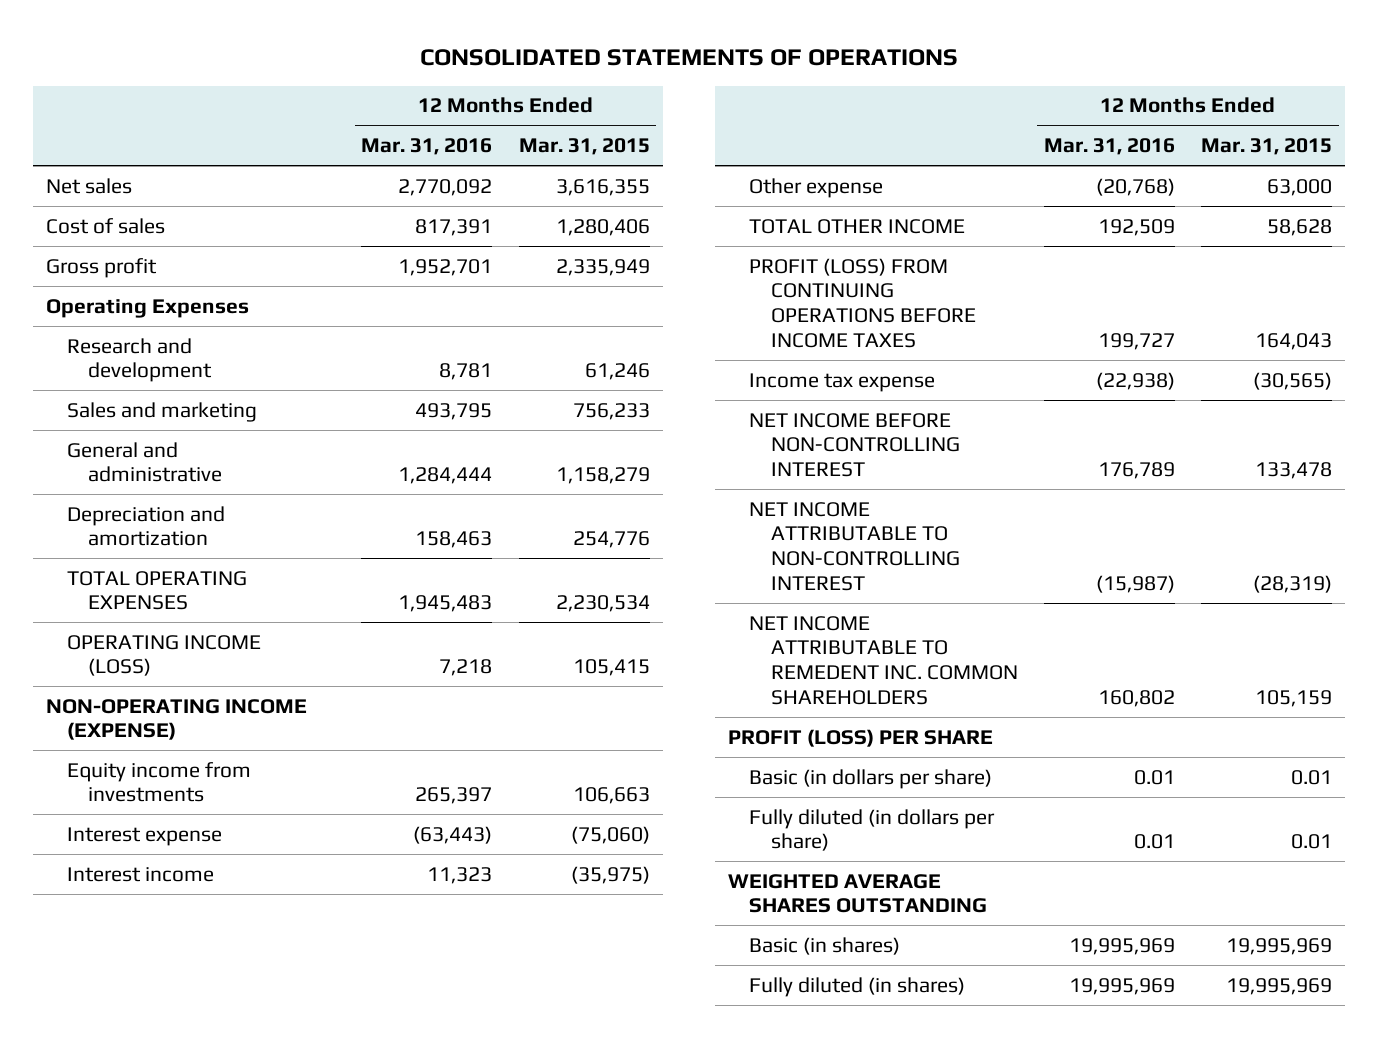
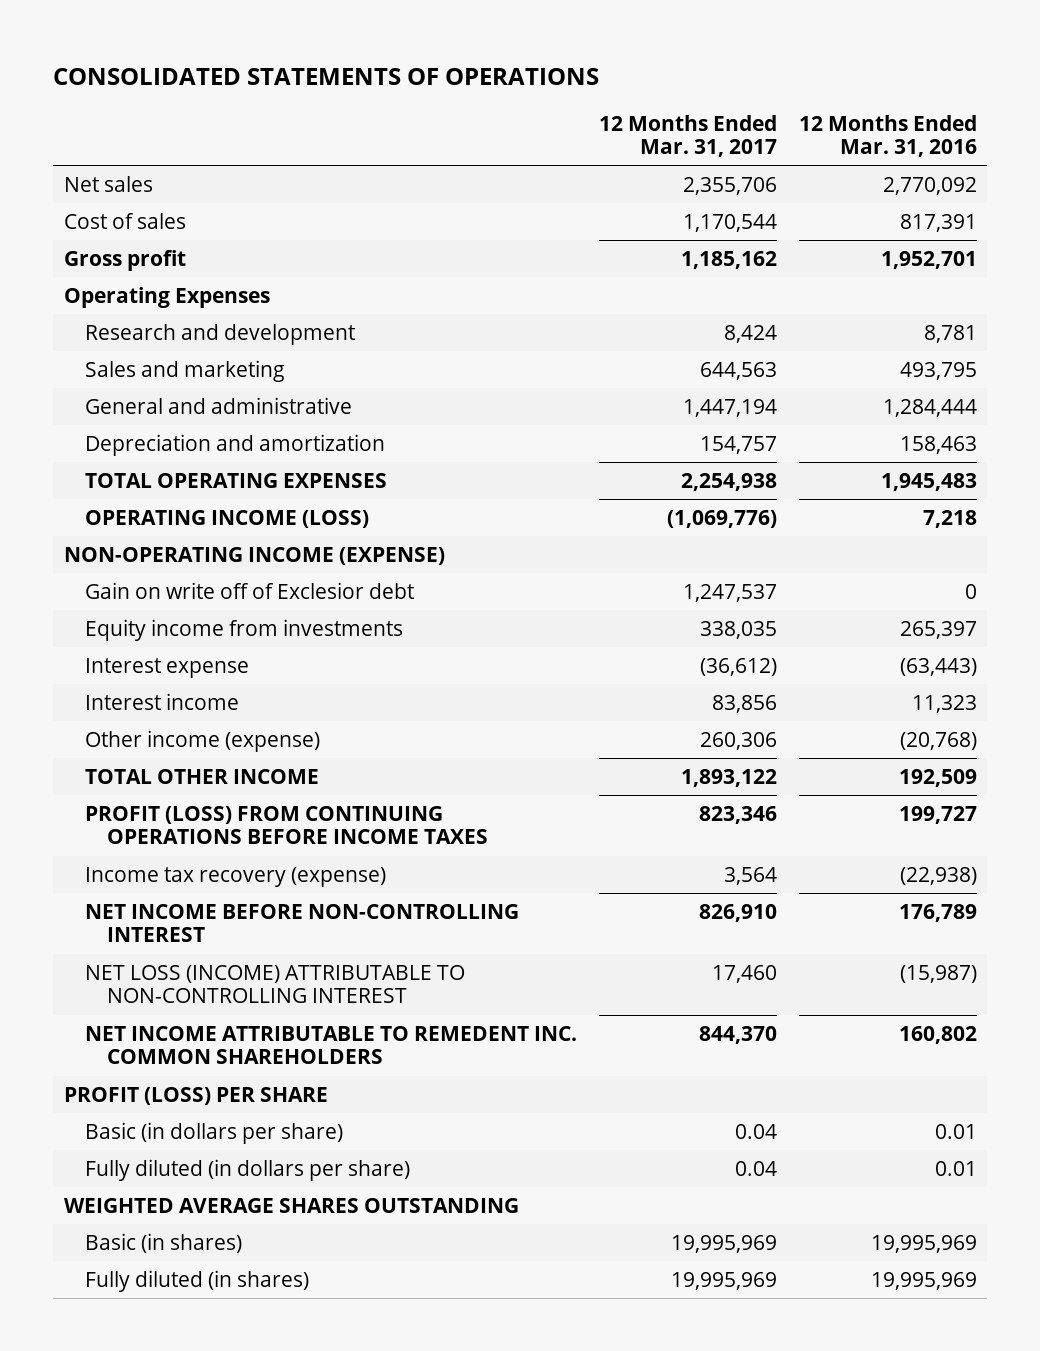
- | 12 Months Ended Mar. 31, 2016 | 12 Months Ended Mar. 31, 2015
+ | 12 Months Ended Mar. 31, 2017 | 12 Months Ended Mar. 31, 2016
+ Gain on write off of Exclesior debt | 1,247,537 | 0
- Other expense | (20,768) | 63,000
+ Other income (expense) | 260,306 | (20,768)
- Income tax expense | (22,938) | (30,565)
+ Income tax recovery (expense) | 3,564 | (22,938)
- NET INCOME ATTRIBUTABLE TO NON-CONTROLLING INTEREST | (15,987) | (28,319)
+ NET LOSS (INCOME) ATTRIBUTABLE TO NON-CONTROLLING INTEREST | 17,460 | (15,987)

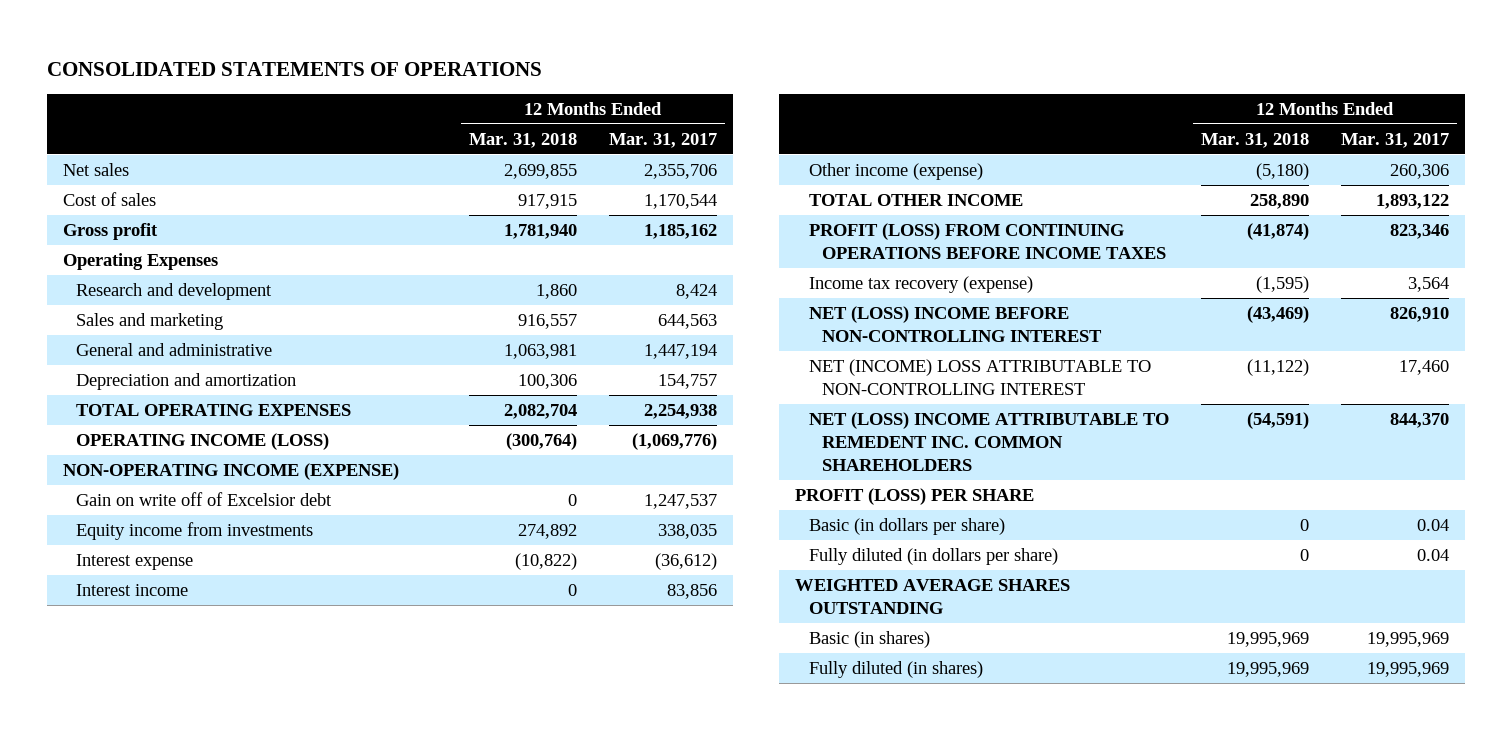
- | 12 Months Ended Mar. 31, 2017 | 12 Months Ended Mar. 31, 2016
+ | 12 Months Ended Mar. 31, 2018 | 12 Months Ended Mar. 31, 2017
- Gain on write off of Exclesior debt | 1,247,537 | 0
+ Gain on write off of Excelsior debt | 0 | 1,247,537
- NET INCOME BEFORE NON-CONTROLLING INTEREST | 826,910 | 176,789
- NET LOSS (INCOME) ATTRIBUTABLE TO NON-CONTROLLING INTEREST | 17,460 | (15,987)
- NET INCOME ATTRIBUTABLE TO REMEDENT INC. COMMON SHAREHOLDERS | 844,370 | 160,802
+ NET (LOSS) INCOME BEFORE NON-CONTROLLING INTEREST | (43,469) | 826,910
+ NET (INCOME) LOSS ATTRIBUTABLE TO NON-CONTROLLING INTEREST | (11,122) | 17,460
+ NET (LOSS) INCOME ATTRIBUTABLE TO REMEDENT INC. COMMON SHAREHOLDERS | (54,591) | 844,370

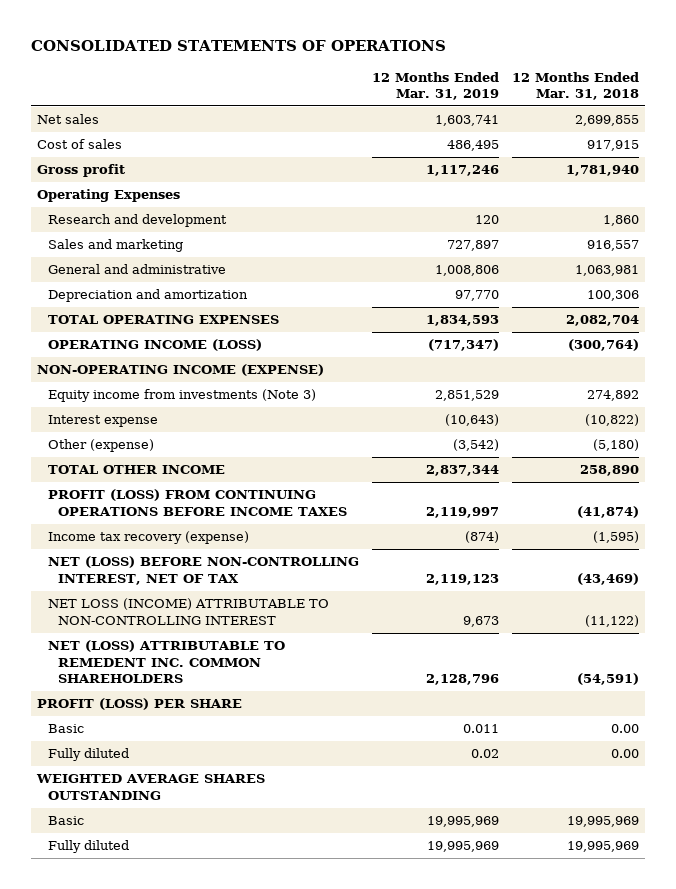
- | 12 Months Ended Mar. 31, 2018 | 12 Months Ended Mar. 31, 2017
+ | 12 Months Ended Mar. 31, 2019 | 12 Months Ended Mar. 31, 2018
- Gain on write off of Excelsior debt | 0 | 1,247,537
- Equity income from investments | 274,892 | 338,035
+ Equity income from investments (Note 3) | 2,851,529 | 274,892
- Interest income | 0 | 83,856
- Other income (expense) | (5,180) | 260,306
+ Other (expense) | (3,542) | (5,180)
- NET (LOSS) INCOME BEFORE NON-CONTROLLING INTEREST | (43,469) | 826,910
- NET (INCOME) LOSS ATTRIBUTABLE TO NON-CONTROLLING INTEREST | (11,122) | 17,460
- NET (LOSS) INCOME ATTRIBUTABLE TO REMEDENT INC. COMMON SHAREHOLDERS | (54,591) | 844,370
+ NET (LOSS) BEFORE NON-CONTROLLING INTEREST, NET OF TAX | 2,119,123 | (43,469)
+ NET LOSS (INCOME) ATTRIBUTABLE TO NON-CONTROLLING INTEREST | 9,673 | (11,122)
+ NET (LOSS) ATTRIBUTABLE TO REMEDENT INC. COMMON SHAREHOLDERS | 2,128,796 | (54,591)
- Basic (in dollars per share) | 0 | 0.04
- Fully diluted (in dollars per share) | 0 | 0.04
+ Basic | 0.011 | 0.00
+ Fully diluted | 0.02 | 0.00
- Basic (in shares) | 19,995,969 | 19,995,969
- Fully diluted (in shares) | 19,995,969 | 19,995,969
+ Basic | 19,995,969 | 19,995,969
+ Fully diluted | 19,995,969 | 19,995,969

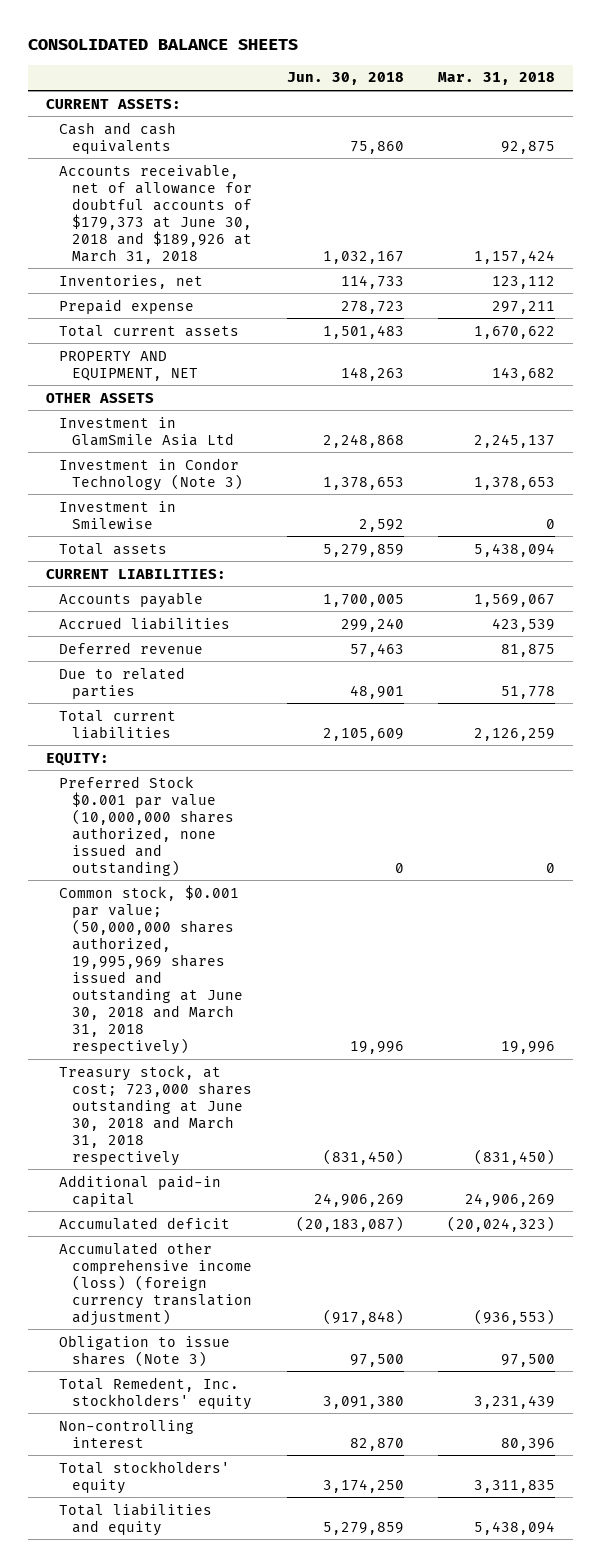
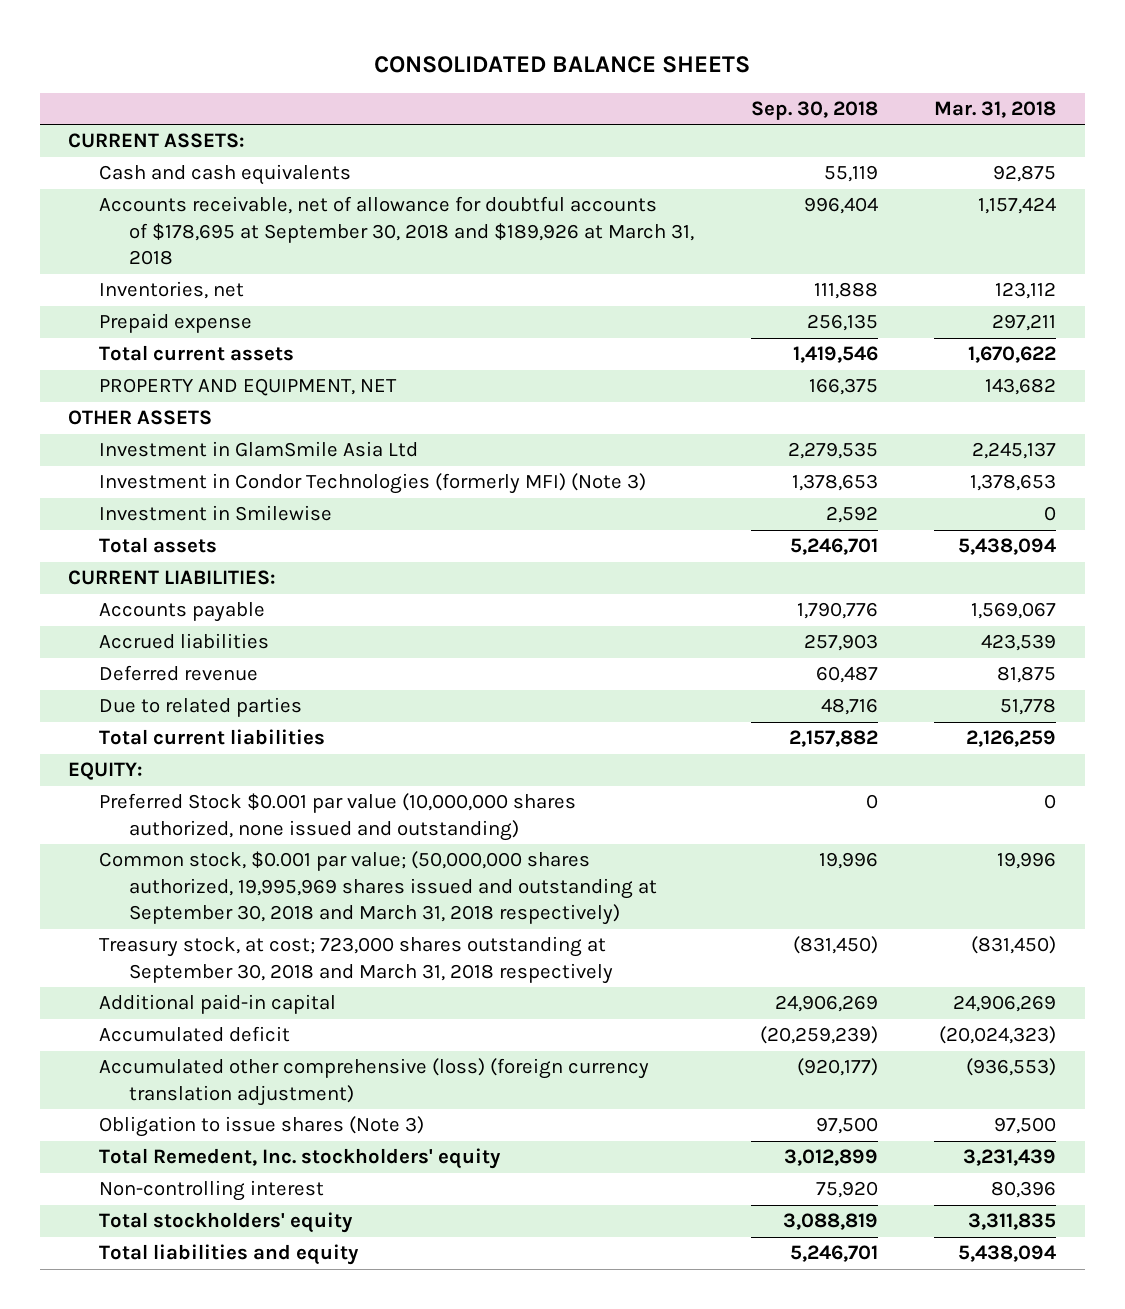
- | Jun. 30, 2018 | Mar. 31, 2018
+ | Sep. 30, 2018 | Mar. 31, 2018
- Accounts receivable, net of allowance for doubtful accounts of $179,373 at June 30, 2018 and $189,926 at March 31, 2018 | 1,032,167 | 1,157,424
+ Accounts receivable, net of allowance for doubtful accounts of $178,695 at September 30, 2018 and $189,926 at March 31, 2018 | 996,404 | 1,157,424
- Investment in Condor Technology (Note 3) | 1,378,653 | 1,378,653
+ Investment in Condor Technologies (formerly MFI) (Note 3) | 1,378,653 | 1,378,653
- Common stock, $0.001 par value; (50,000,000 shares authorized, 19,995,969 shares issued and outstanding at June 30, 2018 and March 31, 2018 respectively) | 19,996 | 19,996
- Treasury stock, at cost; 723,000 shares outstanding at June 30, 2018 and March 31, 2018 respectively | (831,450) | (831,450)
+ Common stock, $0.001 par value; (50,000,000 shares authorized, 19,995,969 shares issued and outstanding at September 30, 2018 and March 31, 2018 respectively) | 19,996 | 19,996
+ Treasury stock, at cost; 723,000 shares outstanding at September 30, 2018 and March 31, 2018 respectively | (831,450) | (831,450)
- Accumulated other comprehensive income (loss) (foreign currency translation adjustment) | (917,848) | (936,553)
+ Accumulated other comprehensive (loss) (foreign currency translation adjustment) | (920,177) | (936,553)

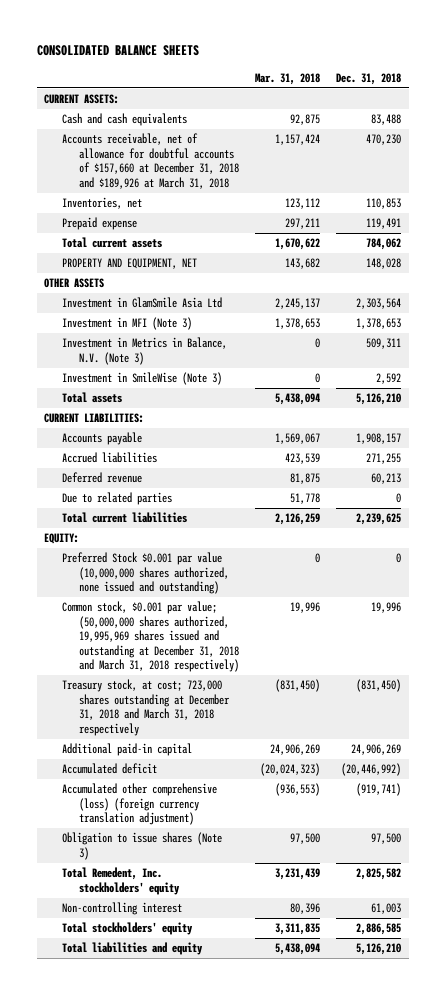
- | Sep. 30, 2018 | Mar. 31, 2018
+ | Mar. 31, 2018 | Dec. 31, 2018
- Accounts receivable, net of allowance for doubtful accounts of $178,695 at September 30, 2018 and $189,926 at March 31, 2018 | 996,404 | 1,157,424
+ Accounts receivable, net of allowance for doubtful accounts of $157,660 at December 31, 2018 and $189,926 at March 31, 2018 | 1,157,424 | 470,230
- Investment in Condor Technologies (formerly MFI) (Note 3) | 1,378,653 | 1,378,653
- Investment in Smilewise | 2,592 | 0
+ Investment in MFI (Note 3) | 1,378,653 | 1,378,653
+ Investment in Metrics in Balance, N.V. (Note 3) | 0 | 509,311
+ Investment in SmileWise (Note 3) | 0 | 2,592
- Common stock, $0.001 par value; (50,000,000 shares authorized, 19,995,969 shares issued and outstanding at September 30, 2018 and March 31, 2018 respectively) | 19,996 | 19,996
- Treasury stock, at cost; 723,000 shares outstanding at September 30, 2018 and March 31, 2018 respectively | (831,450) | (831,450)
+ Common stock, $0.001 par value; (50,000,000 shares authorized, 19,995,969 shares issued and outstanding at December 31, 2018 and March 31, 2018 respectively) | 19,996 | 19,996
+ Treasury stock, at cost; 723,000 shares outstanding at December 31, 2018 and March 31, 2018 respectively | (831,450) | (831,450)

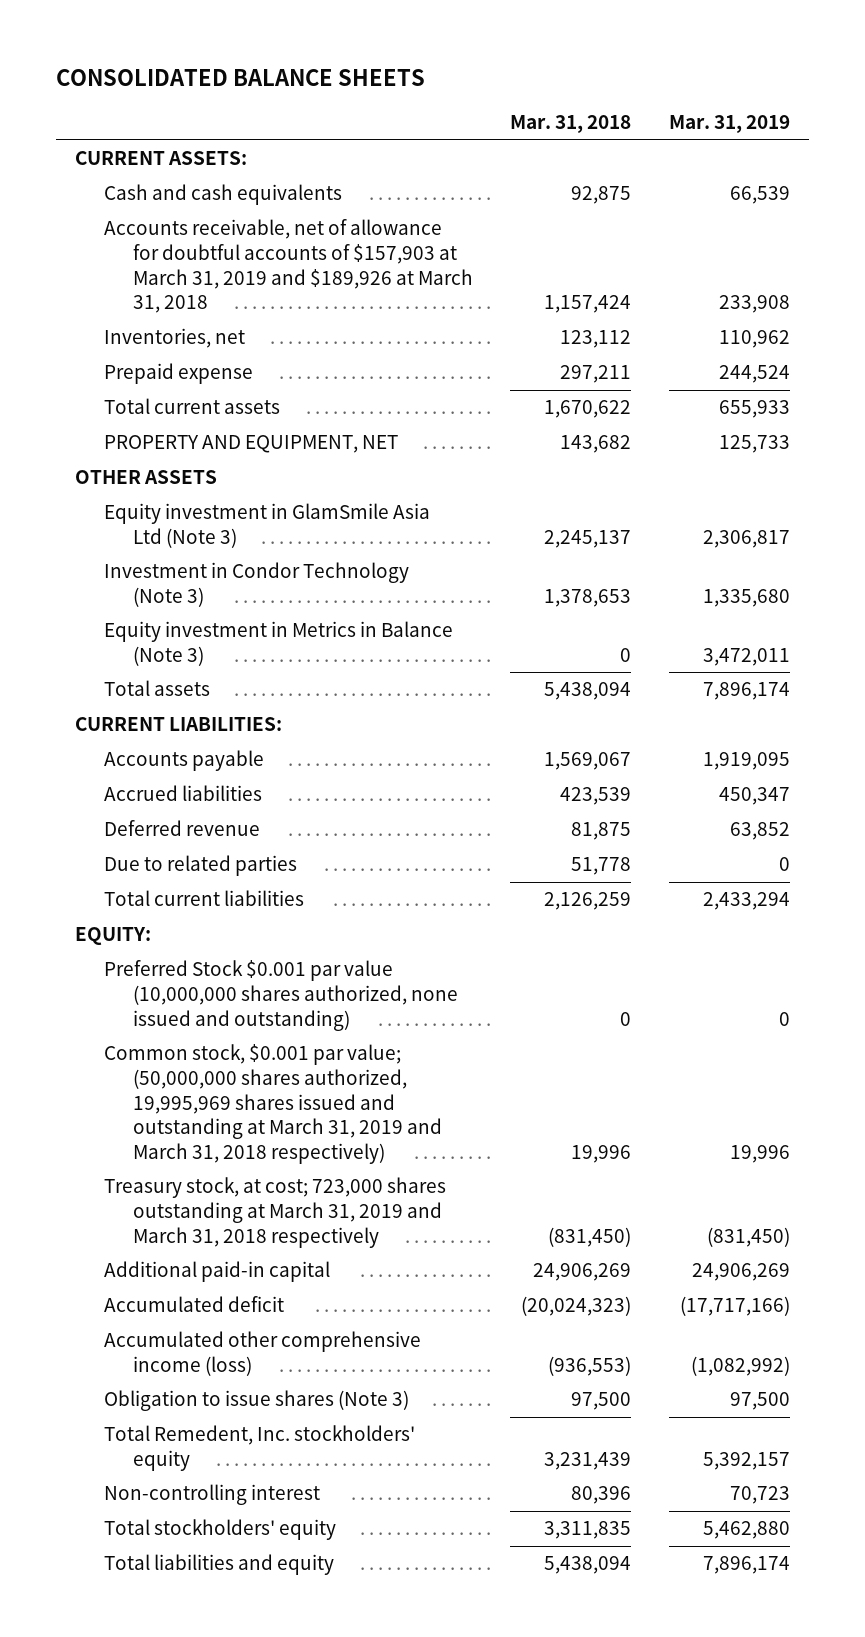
- | Mar. 31, 2018 | Dec. 31, 2018
+ | Mar. 31, 2018 | Mar. 31, 2019
- Accounts receivable, net of allowance for doubtful accounts of $157,660 at December 31, 2018 and $189,926 at March 31, 2018 | 1,157,424 | 470,230
+ Accounts receivable, net of allowance for doubtful accounts of $157,903 at March 31, 2019 and $189,926 at March 31, 2018 | 1,157,424 | 233,908
- Investment in GlamSmile Asia Ltd | 2,245,137 | 2,303,564
- Investment in MFI (Note 3) | 1,378,653 | 1,378,653
- Investment in Metrics in Balance, N.V. (Note 3) | 0 | 509,311
- Investment in SmileWise (Note 3) | 0 | 2,592
+ Equity investment in GlamSmile Asia Ltd (Note 3) | 2,245,137 | 2,306,817
+ Investment in Condor Technology (Note 3) | 1,378,653 | 1,335,680
+ Equity investment in Metrics in Balance (Note 3) | 0 | 3,472,011
- Common stock, $0.001 par value; (50,000,000 shares authorized, 19,995,969 shares issued and outstanding at December 31, 2018 and March 31, 2018 respectively) | 19,996 | 19,996
- Treasury stock, at cost; 723,000 shares outstanding at December 31, 2018 and March 31, 2018 respectively | (831,450) | (831,450)
+ Common stock, $0.001 par value; (50,000,000 shares authorized, 19,995,969 shares issued and outstanding at March 31, 2019 and March 31, 2018 respectively) | 19,996 | 19,996
+ Treasury stock, at cost; 723,000 shares outstanding at March 31, 2019 and March 31, 2018 respectively | (831,450) | (831,450)
- Accumulated other comprehensive (loss) (foreign currency translation adjustment) | (936,553) | (919,741)
+ Accumulated other comprehensive income (loss) | (936,553) | (1,082,992)

